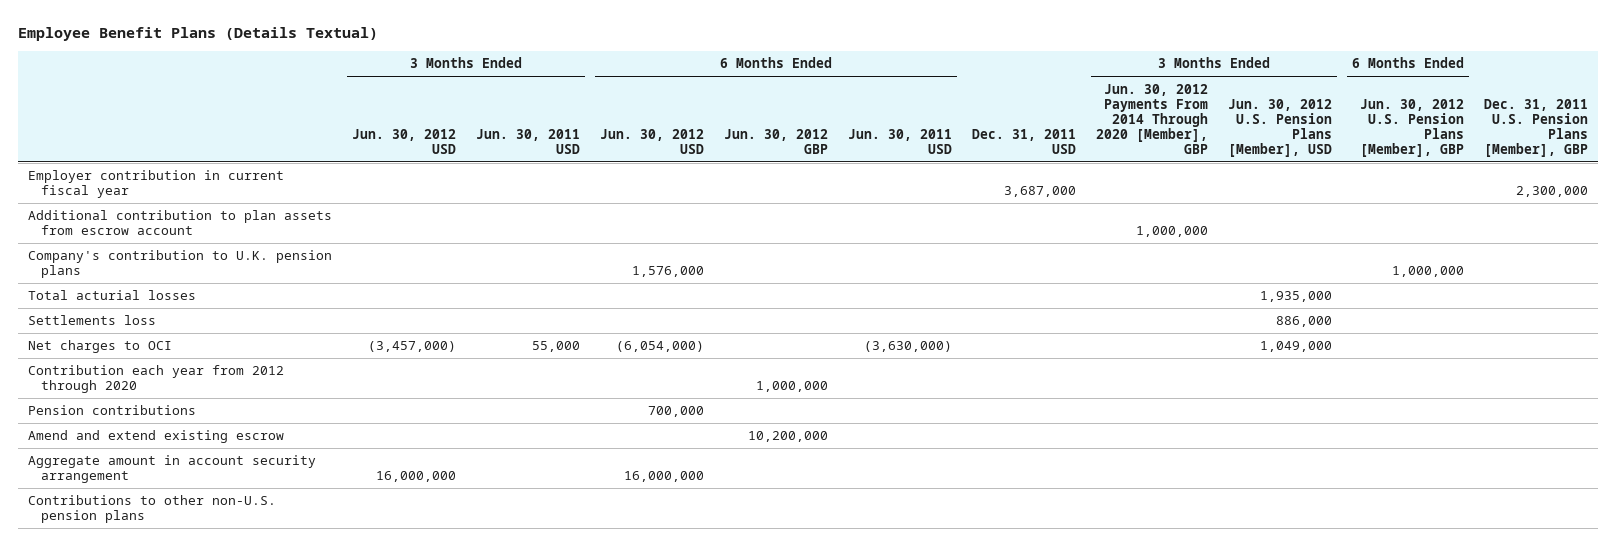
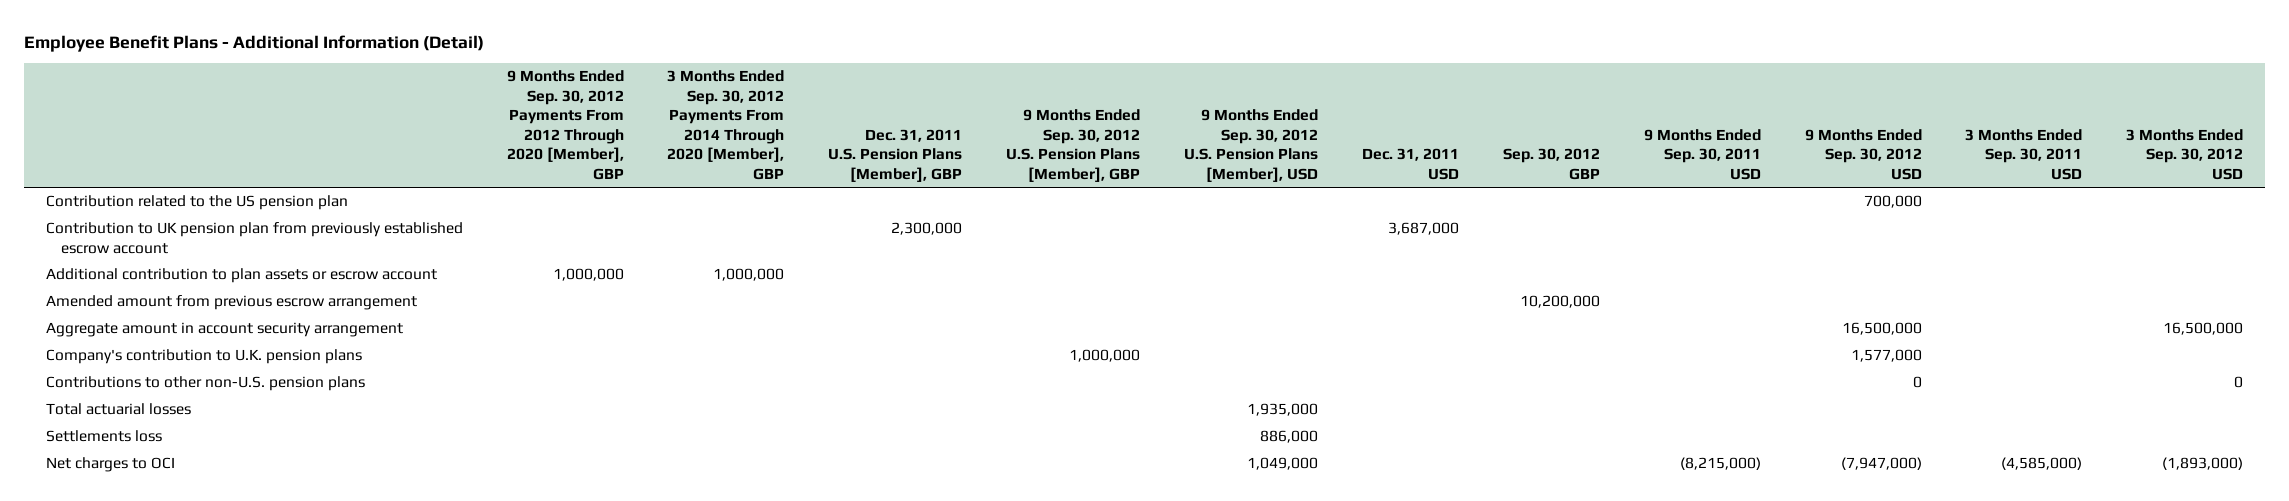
- Employee Benefit Plans (Details Textual)
+ Employee Benefit Plans - Additional Information (Detail)
- | 3 Months Ended Jun. 30, 2012 USD | 3 Months Ended Jun. 30, 2011 USD | 6 Months Ended Jun. 30, 2012 USD | 6 Months Ended Jun. 30, 2012 GBP | 6 Months Ended Jun. 30, 2011 USD | Dec. 31, 2011 USD | 3 Months Ended Jun. 30, 2012 Payments From 2014 Through 2020 [Member], GBP | 3 Months Ended Jun. 30, 2012 U.S. Pension Plans [Member], USD | 6 Months Ended Jun. 30, 2012 U.S. Pension Plans [Member], GBP | Dec. 31, 2011 U.S. Pension Plans [Member], GBP
+ | 9 Months Ended Sep. 30, 2012 Payments From 2012 Through 2020 [Member], GBP | 3 Months Ended Sep. 30, 2012 Payments From 2014 Through 2020 [Member], GBP | Dec. 31, 2011 U.S. Pension Plans [Member], GBP | 9 Months Ended Sep. 30, 2012 U.S. Pension Plans [Member], GBP | 9 Months Ended Sep. 30, 2012 U.S. Pension Plans [Member], USD | Dec. 31, 2011 USD | Sep. 30, 2012 GBP | 9 Months Ended Sep. 30, 2011 USD | 9 Months Ended Sep. 30, 2012 USD | 3 Months Ended Sep. 30, 2011 USD | 3 Months Ended Sep. 30, 2012 USD
- Employer contribution in current fiscal year | | | | | | 3,687,000 | | | | 2,300,000
- Additional contribution to plan assets from escrow account | | | | | | | 1,000,000 | | |
+ Contribution related to the US pension plan | | | | | | | | | 700,000 | |
+ Contribution to UK pension plan from previously established escrow account | | | 2,300,000 | | | 3,687,000 | | | | |
+ Additional contribution to plan assets or escrow account | 1,000,000 | 1,000,000 | | | | | | | | |
+ Amended amount from previous escrow arrangement | | | | | | | 10,200,000 | | | |
moved up: Aggregate amount in account security arrangement | | | | | | | | | 16,500,000 | | 16,500,000
- Total acturial losses | | | | | | | | 1,935,000 | |
moved up: Contributions to other non-U.S. pension plans | | | | | | | | | 0 | | 0
+ Total actuarial losses | | | | | 1,935,000 | | | | | |
- Contribution each year from 2012 through 2020 | | | | 1,000,000 | | | | | |
- Pension contributions | | | 700,000 | | | | | | |
- Amend and extend existing escrow | | | | 10,200,000 | | | | | |

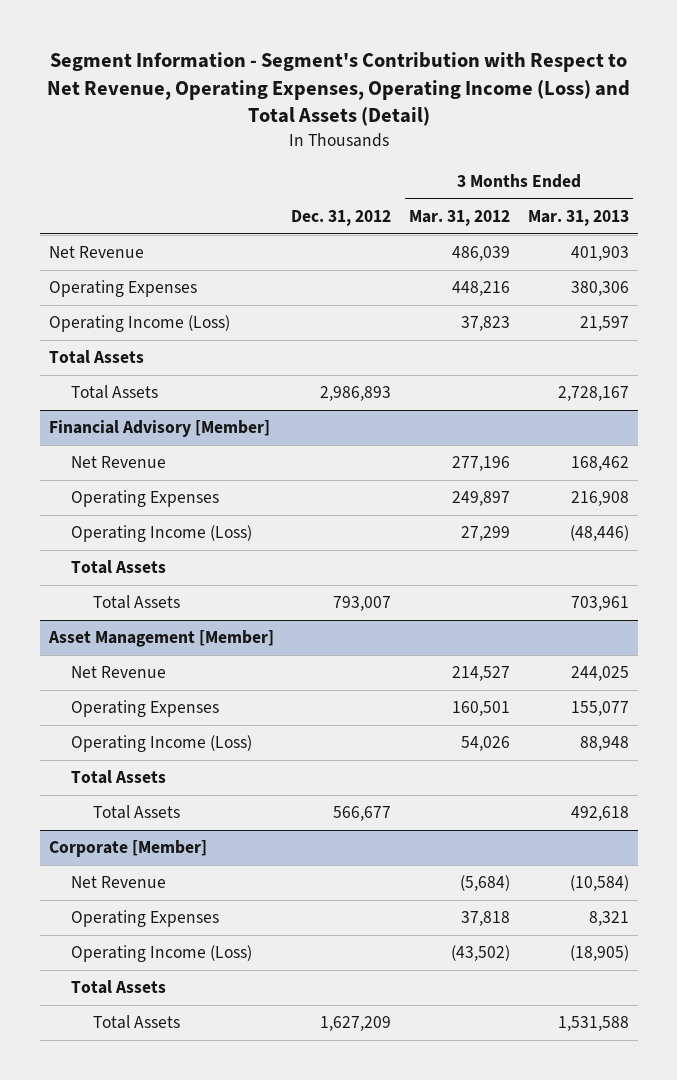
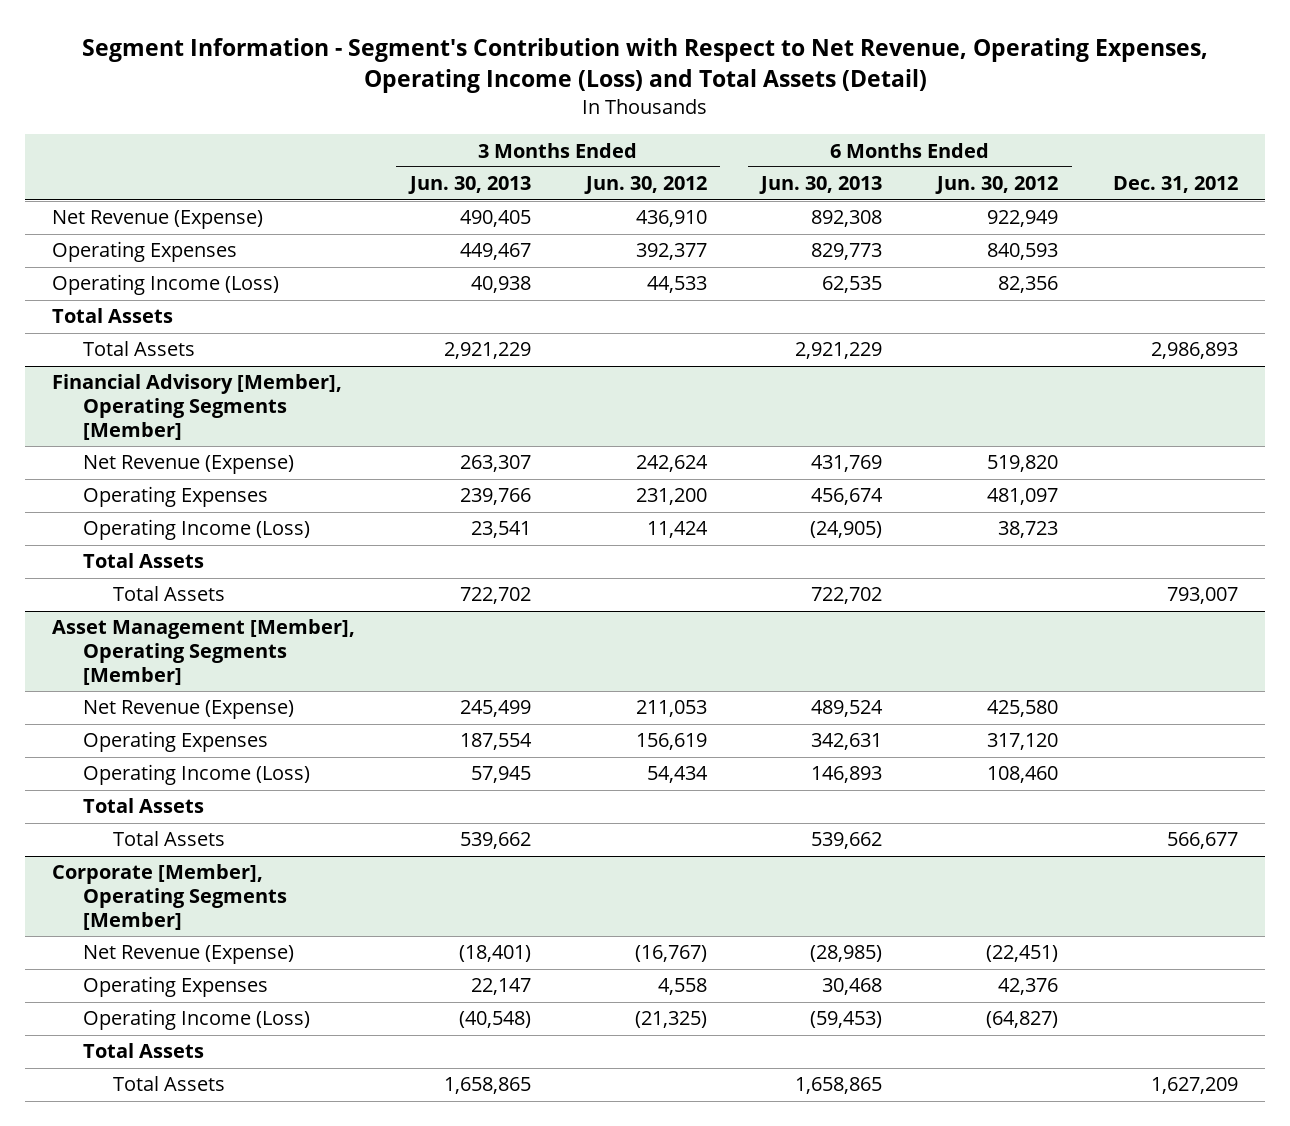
- | Dec. 31, 2012 | 3 Months Ended Mar. 31, 2012 | 3 Months Ended Mar. 31, 2013
+ | 3 Months Ended Jun. 30, 2013 | 3 Months Ended Jun. 30, 2012 | 6 Months Ended Jun. 30, 2013 | 6 Months Ended Jun. 30, 2012 | Dec. 31, 2012
- Net Revenue | | 486,039 | 401,903
+ Net Revenue (Expense) | 490,405 | 436,910 | 892,308 | 922,949 |
- Financial Advisory [Member]
- Net Revenue | | 277,196 | 168,462
+ Financial Advisory [Member], Operating Segments [Member]
+ Net Revenue (Expense) | 263,307 | 242,624 | 431,769 | 519,820 |
- Asset Management [Member]
- Net Revenue | | 214,527 | 244,025
+ Asset Management [Member], Operating Segments [Member]
+ Net Revenue (Expense) | 245,499 | 211,053 | 489,524 | 425,580 |
- Corporate [Member]
- Net Revenue | | (5,684) | (10,584)
+ Corporate [Member], Operating Segments [Member]
+ Net Revenue (Expense) | (18,401) | (16,767) | (28,985) | (22,451) |

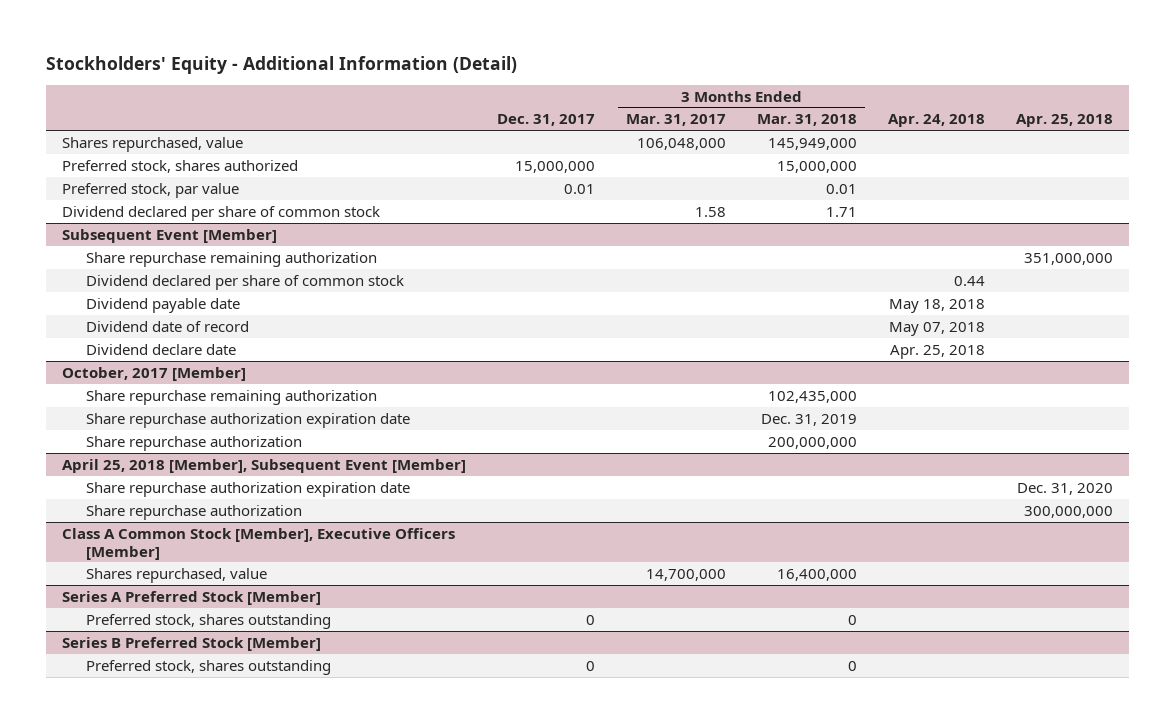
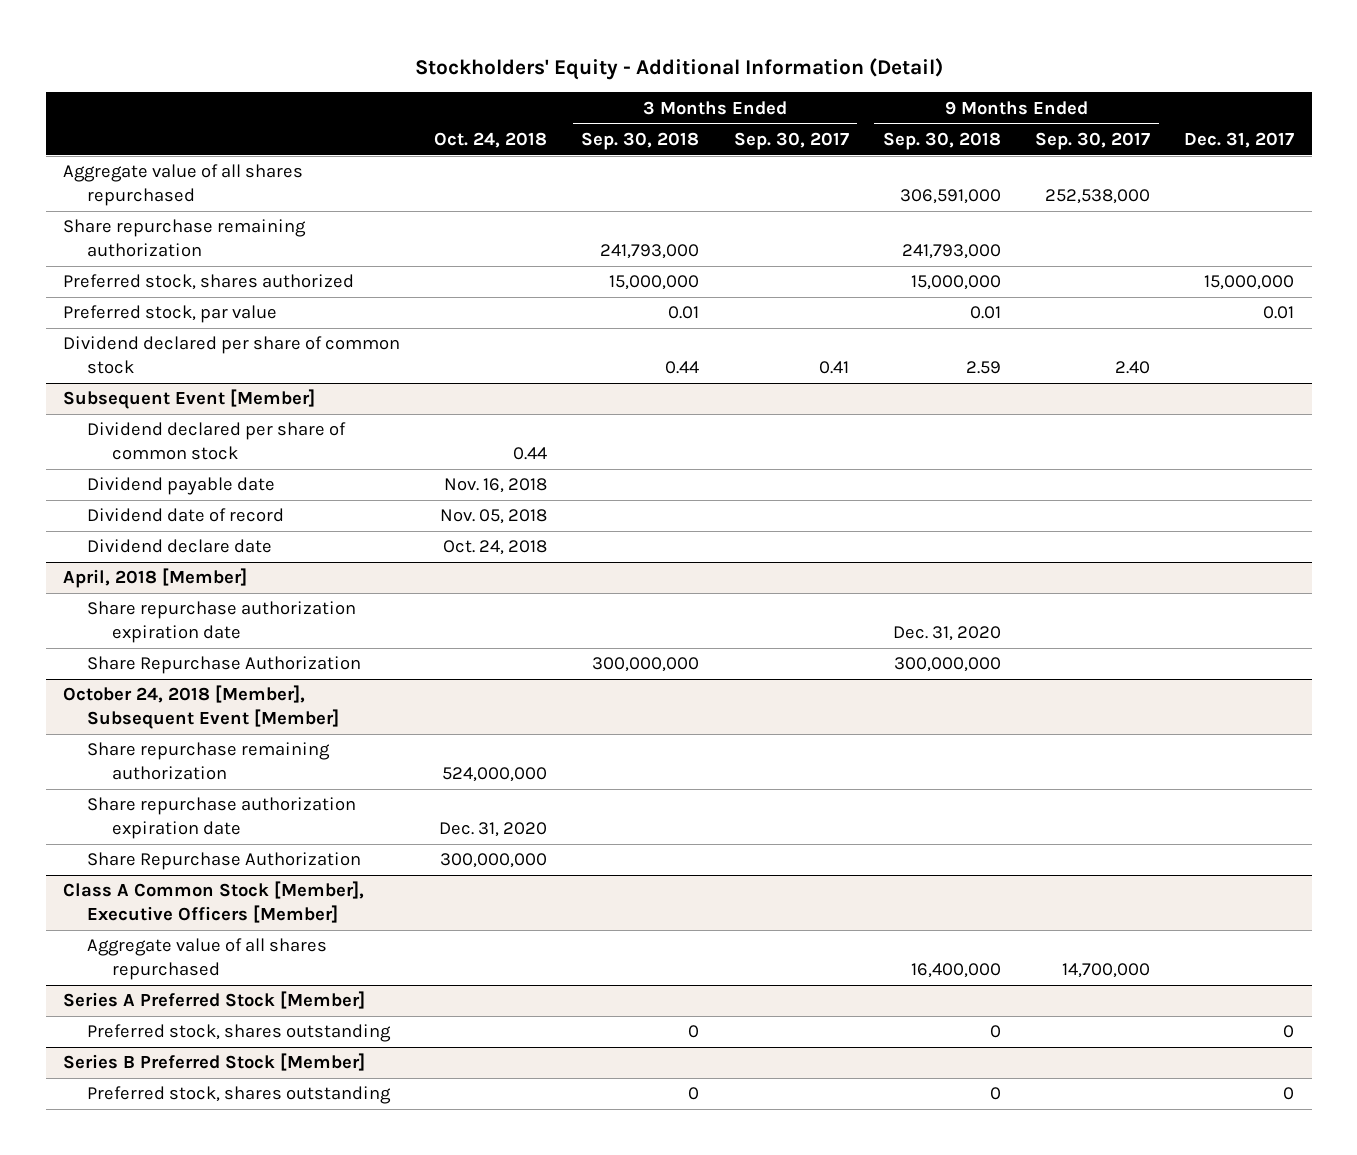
- | Dec. 31, 2017 | 3 Months Ended Mar. 31, 2017 | 3 Months Ended Mar. 31, 2018 | Apr. 24, 2018 | Apr. 25, 2018
+ | Oct. 24, 2018 | 3 Months Ended Sep. 30, 2018 | 3 Months Ended Sep. 30, 2017 | 9 Months Ended Sep. 30, 2018 | 9 Months Ended Sep. 30, 2017 | Dec. 31, 2017
- Shares repurchased, value | | 106,048,000 | 145,949,000 | |
+ Aggregate value of all shares repurchased | | | | 306,591,000 | 252,538,000 |
+ Share repurchase remaining authorization | | 241,793,000 | | 241,793,000 | |
@ Subsequent Event [Member]
- Share repurchase remaining authorization | | | | | 351,000,000
- October, 2017 [Member]
- Share repurchase remaining authorization | | | 102,435,000 | |
- Share repurchase authorization expiration date | | | Dec. 31, 2019 | |
- Share repurchase authorization | | | 200,000,000 | |
- April 25, 2018 [Member], Subsequent Event [Member]
+ April, 2018 [Member]
- Share repurchase authorization | | | | | 300,000,000
+ Share Repurchase Authorization | | 300,000,000 | | 300,000,000 | |
+ October 24, 2018 [Member], Subsequent Event [Member]
+ Share repurchase remaining authorization | 524,000,000 | | | | |
+ Share repurchase authorization expiration date | Dec. 31, 2020 | | | | |
+ Share Repurchase Authorization | 300,000,000 | | | | |
@ Class A Common Stock [Member], Executive Officers [Member]
- Shares repurchased, value | | 14,700,000 | 16,400,000 | |
+ Aggregate value of all shares repurchased | | | | 16,400,000 | 14,700,000 |

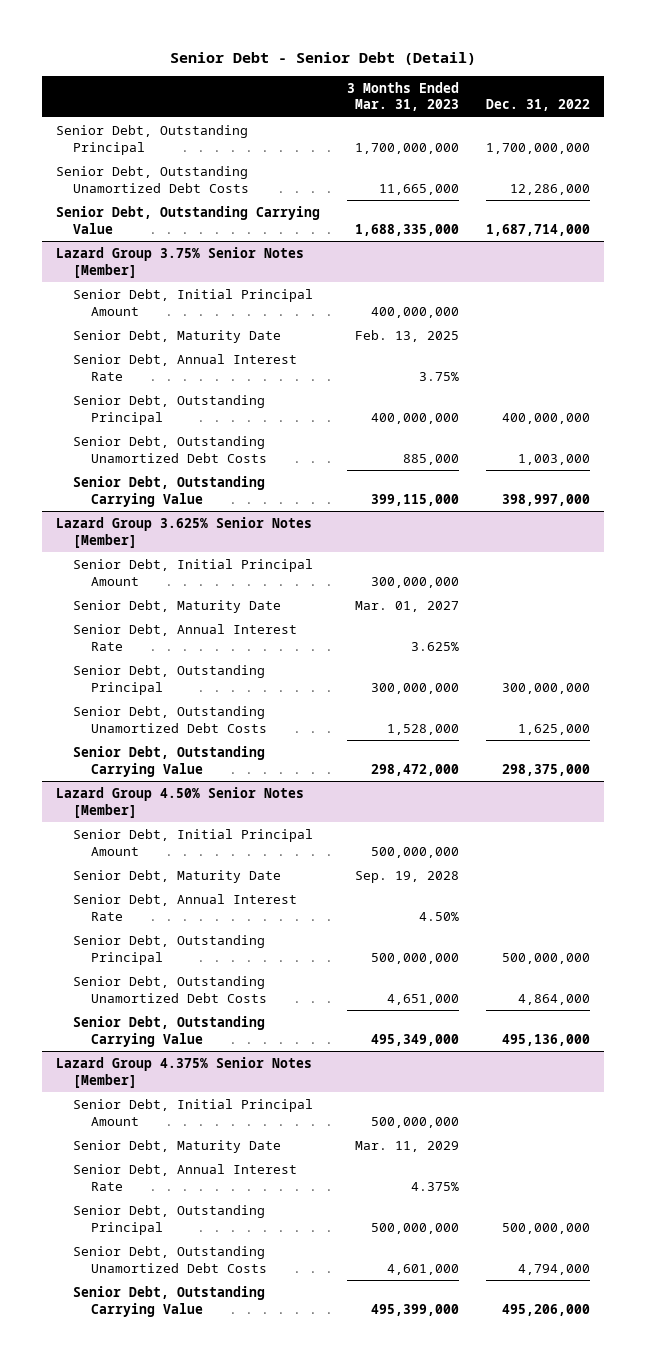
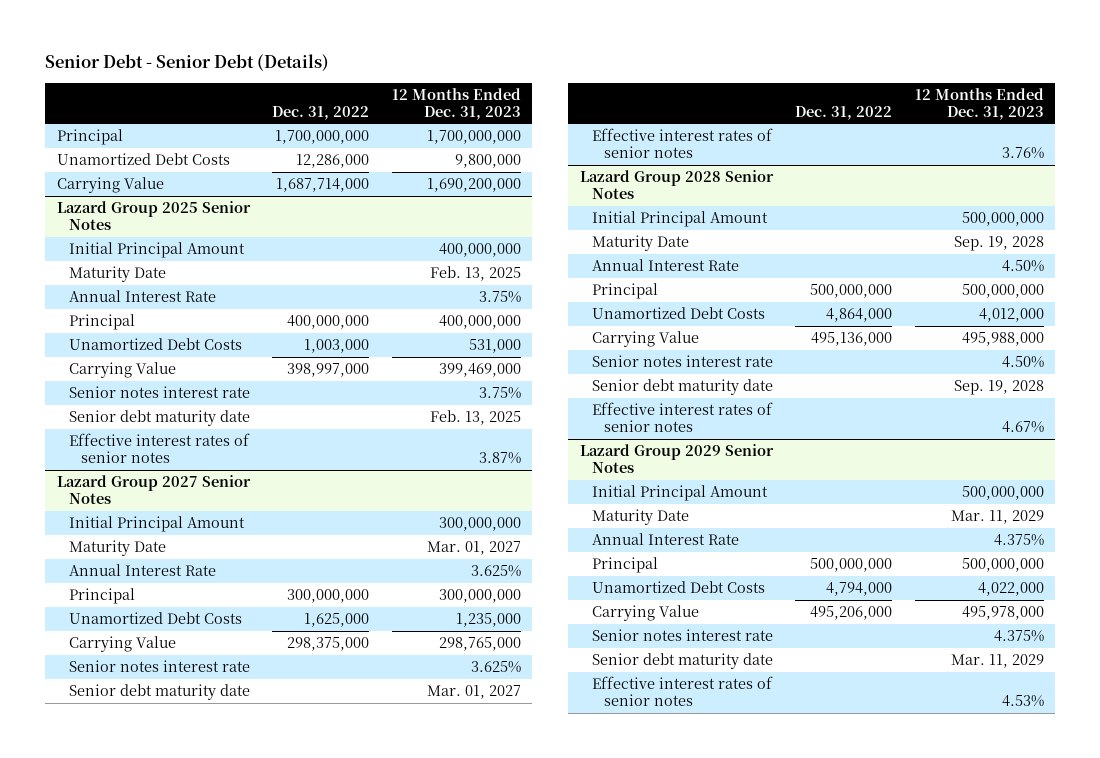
- Senior Debt - Senior Debt (Detail)
+ Senior Debt - Senior Debt (Details)
- | 3 Months Ended Mar. 31, 2023 | Dec. 31, 2022
+ | Dec. 31, 2022 | 12 Months Ended Dec. 31, 2023
- Senior Debt, Outstanding Principal | 1,700,000,000 | 1,700,000,000
- Senior Debt, Outstanding Unamortized Debt Costs | 11,665,000 | 12,286,000
- Senior Debt, Outstanding Carrying Value | 1,688,335,000 | 1,687,714,000
- Lazard Group 3.75% Senior Notes [Member]
- Senior Debt, Initial Principal Amount | 400,000,000 |
- Senior Debt, Maturity Date | Feb. 13, 2025 |
- Senior Debt, Annual Interest Rate | 3.75% |
- Senior Debt, Outstanding Principal | 400,000,000 | 400,000,000
- Senior Debt, Outstanding Unamortized Debt Costs | 885,000 | 1,003,000
- Senior Debt, Outstanding Carrying Value | 399,115,000 | 398,997,000
- Lazard Group 3.625% Senior Notes [Member]
- Senior Debt, Initial Principal Amount | 300,000,000 |
- Senior Debt, Maturity Date | Mar. 01, 2027 |
- Senior Debt, Annual Interest Rate | 3.625% |
- Senior Debt, Outstanding Principal | 300,000,000 | 300,000,000
- Senior Debt, Outstanding Unamortized Debt Costs | 1,528,000 | 1,625,000
- Senior Debt, Outstanding Carrying Value | 298,472,000 | 298,375,000
- Lazard Group 4.50% Senior Notes [Member]
- Senior Debt, Initial Principal Amount | 500,000,000 |
- Senior Debt, Maturity Date | Sep. 19, 2028 |
- Senior Debt, Annual Interest Rate | 4.50% |
- Senior Debt, Outstanding Principal | 500,000,000 | 500,000,000
- Senior Debt, Outstanding Unamortized Debt Costs | 4,651,000 | 4,864,000
- Senior Debt, Outstanding Carrying Value | 495,349,000 | 495,136,000
- Lazard Group 4.375% Senior Notes [Member]
- Senior Debt, Initial Principal Amount | 500,000,000 |
- Senior Debt, Maturity Date | Mar. 11, 2029 |
- Senior Debt, Annual Interest Rate | 4.375% |
- Senior Debt, Outstanding Principal | 500,000,000 | 500,000,000
- Senior Debt, Outstanding Unamortized Debt Costs | 4,601,000 | 4,794,000
- Senior Debt, Outstanding Carrying Value | 495,399,000 | 495,206,000
+ Principal | 1,700,000,000 | 1,700,000,000
+ Unamortized Debt Costs | 12,286,000 | 9,800,000
+ Carrying Value | 1,687,714,000 | 1,690,200,000
+ Lazard Group 2025 Senior Notes
+ Initial Principal Amount | | 400,000,000
+ Maturity Date | | Feb. 13, 2025
+ Annual Interest Rate | | 3.75%
+ Principal | 400,000,000 | 400,000,000
+ Unamortized Debt Costs | 1,003,000 | 531,000
+ Carrying Value | 398,997,000 | 399,469,000
+ Senior notes interest rate | | 3.75%
+ Senior debt maturity date | | Feb. 13, 2025
+ Effective interest rates of senior notes | | 3.87%
+ Lazard Group 2027 Senior Notes
+ Initial Principal Amount | | 300,000,000
+ Maturity Date | | Mar. 01, 2027
+ Annual Interest Rate | | 3.625%
+ Principal | 300,000,000 | 300,000,000
+ Unamortized Debt Costs | 1,625,000 | 1,235,000
+ Carrying Value | 298,375,000 | 298,765,000
+ Senior notes interest rate | | 3.625%
+ Senior debt maturity date | | Mar. 01, 2027
+ Effective interest rates of senior notes | | 3.76%
+ Lazard Group 2028 Senior Notes
+ Initial Principal Amount | | 500,000,000
+ Maturity Date | | Sep. 19, 2028
+ Annual Interest Rate | | 4.50%
+ Principal | 500,000,000 | 500,000,000
+ Unamortized Debt Costs | 4,864,000 | 4,012,000
+ Carrying Value | 495,136,000 | 495,988,000
+ Senior notes interest rate | | 4.50%
+ Senior debt maturity date | | Sep. 19, 2028
+ Effective interest rates of senior notes | | 4.67%
+ Lazard Group 2029 Senior Notes
+ Initial Principal Amount | | 500,000,000
+ Maturity Date | | Mar. 11, 2029
+ Annual Interest Rate | | 4.375%
+ Principal | 500,000,000 | 500,000,000
+ Unamortized Debt Costs | 4,794,000 | 4,022,000
+ Carrying Value | 495,206,000 | 495,978,000
+ Senior notes interest rate | | 4.375%
+ Senior debt maturity date | | Mar. 11, 2029
+ Effective interest rates of senior notes | | 4.53%

